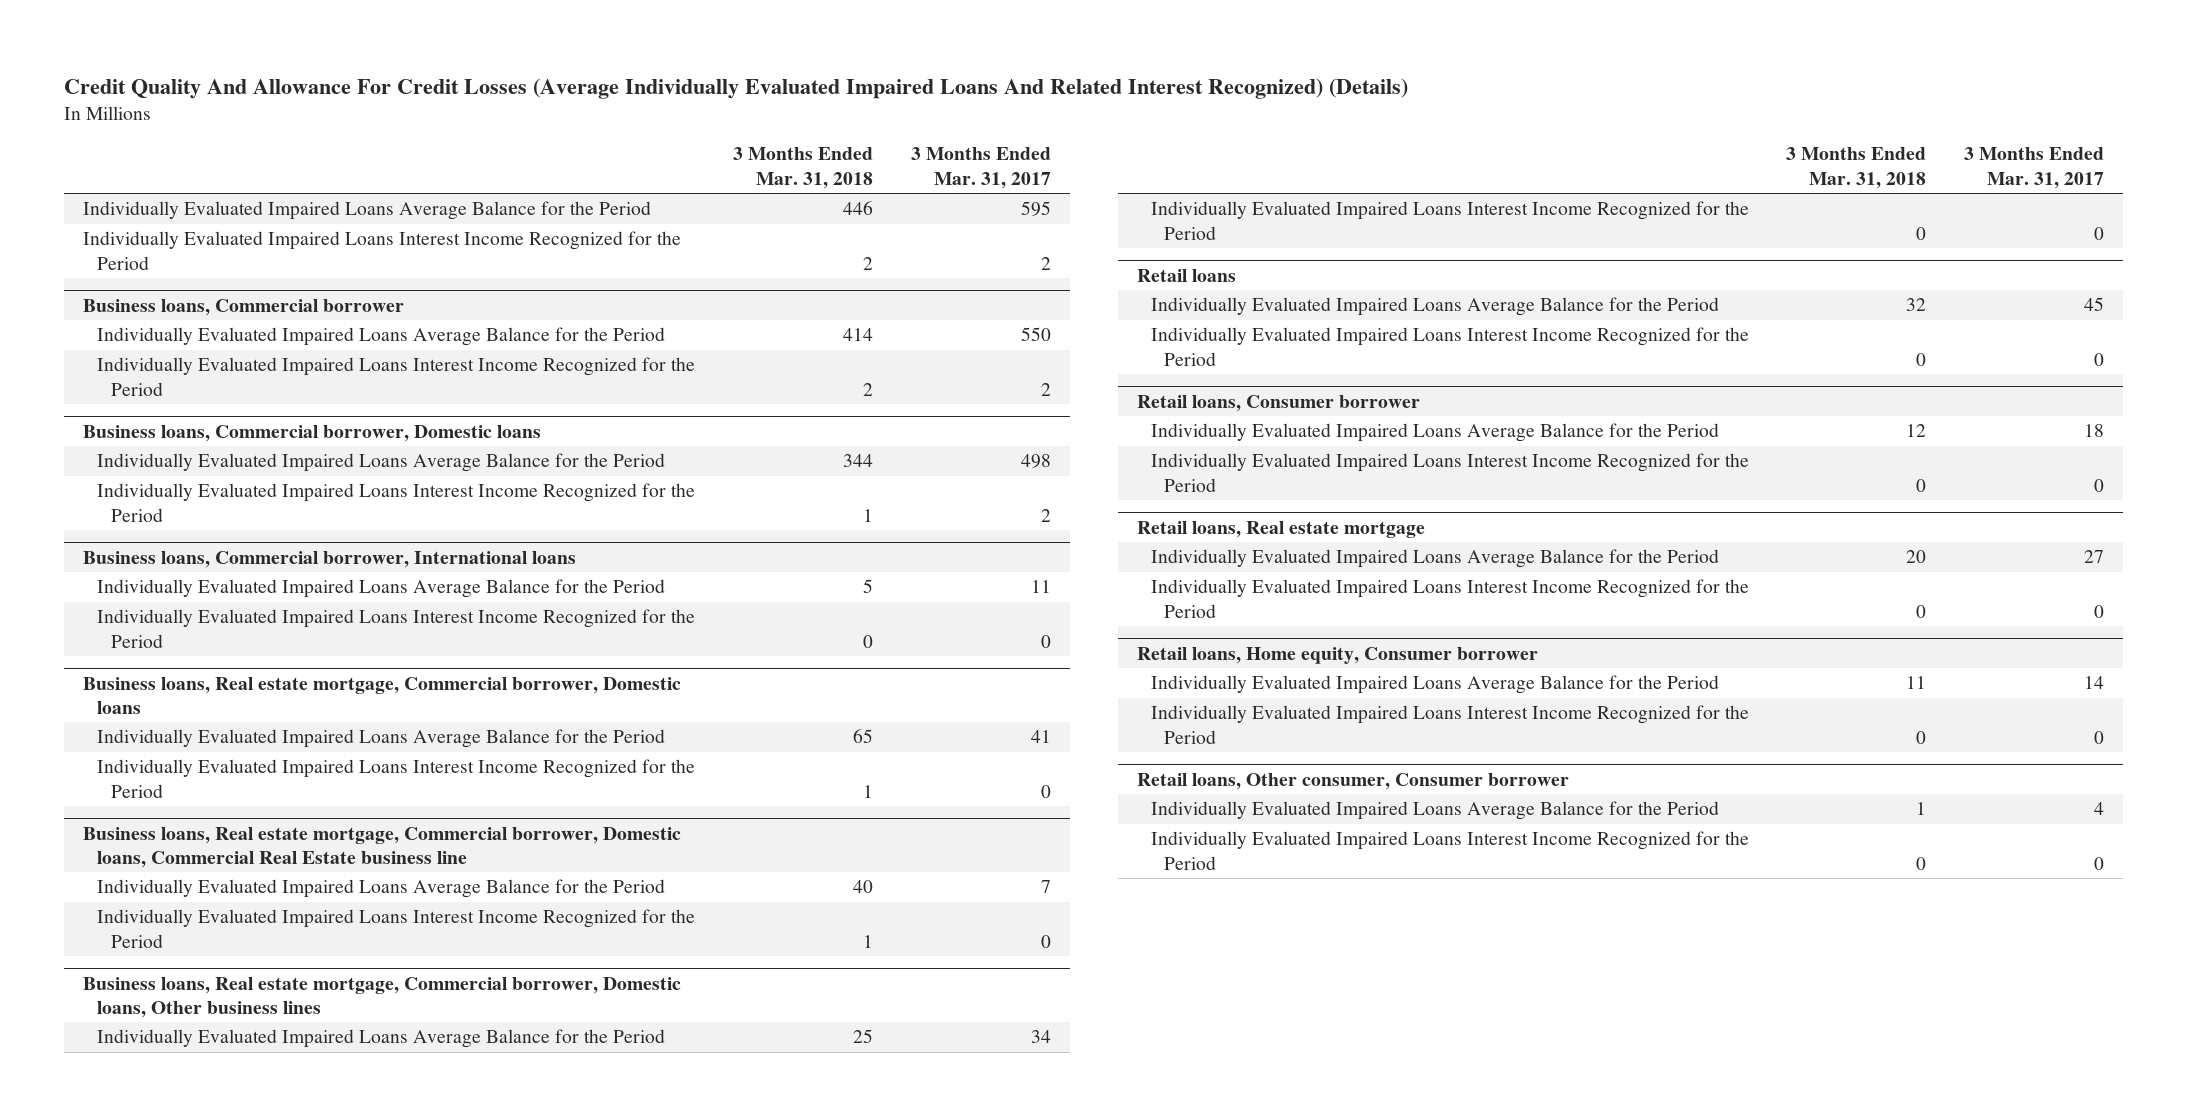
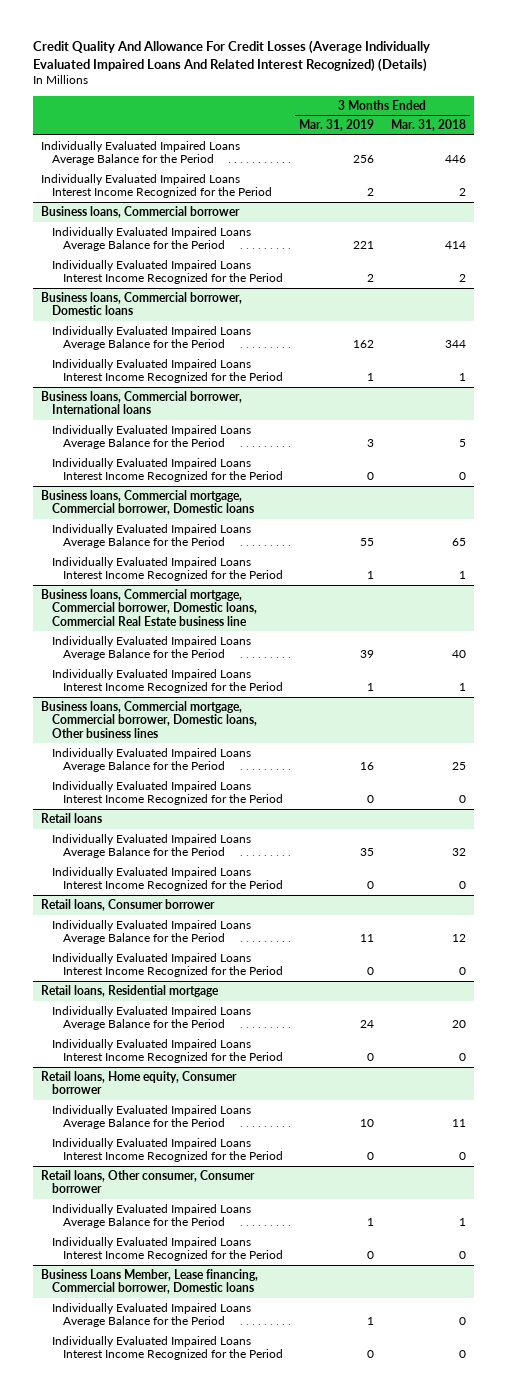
- | 3 Months Ended Mar. 31, 2018 | 3 Months Ended Mar. 31, 2017
+ | 3 Months Ended Mar. 31, 2019 | 3 Months Ended Mar. 31, 2018
- Business loans, Real estate mortgage, Commercial borrower, Domestic loans
+ Business loans, Commercial mortgage, Commercial borrower, Domestic loans
- Business loans, Real estate mortgage, Commercial borrower, Domestic loans, Commercial Real Estate business line
+ Business loans, Commercial mortgage, Commercial borrower, Domestic loans, Commercial Real Estate business line
- Business loans, Real estate mortgage, Commercial borrower, Domestic loans, Other business lines
+ Business loans, Commercial mortgage, Commercial borrower, Domestic loans, Other business lines
- Retail loans, Real estate mortgage
+ Retail loans, Residential mortgage
+ Business Loans Member, Lease financing, Commercial borrower, Domestic loans
+ Individually Evaluated Impaired Loans Average Balance for the Period | 1 | 0
+ Individually Evaluated Impaired Loans Interest Income Recognized for the Period | 0 | 0

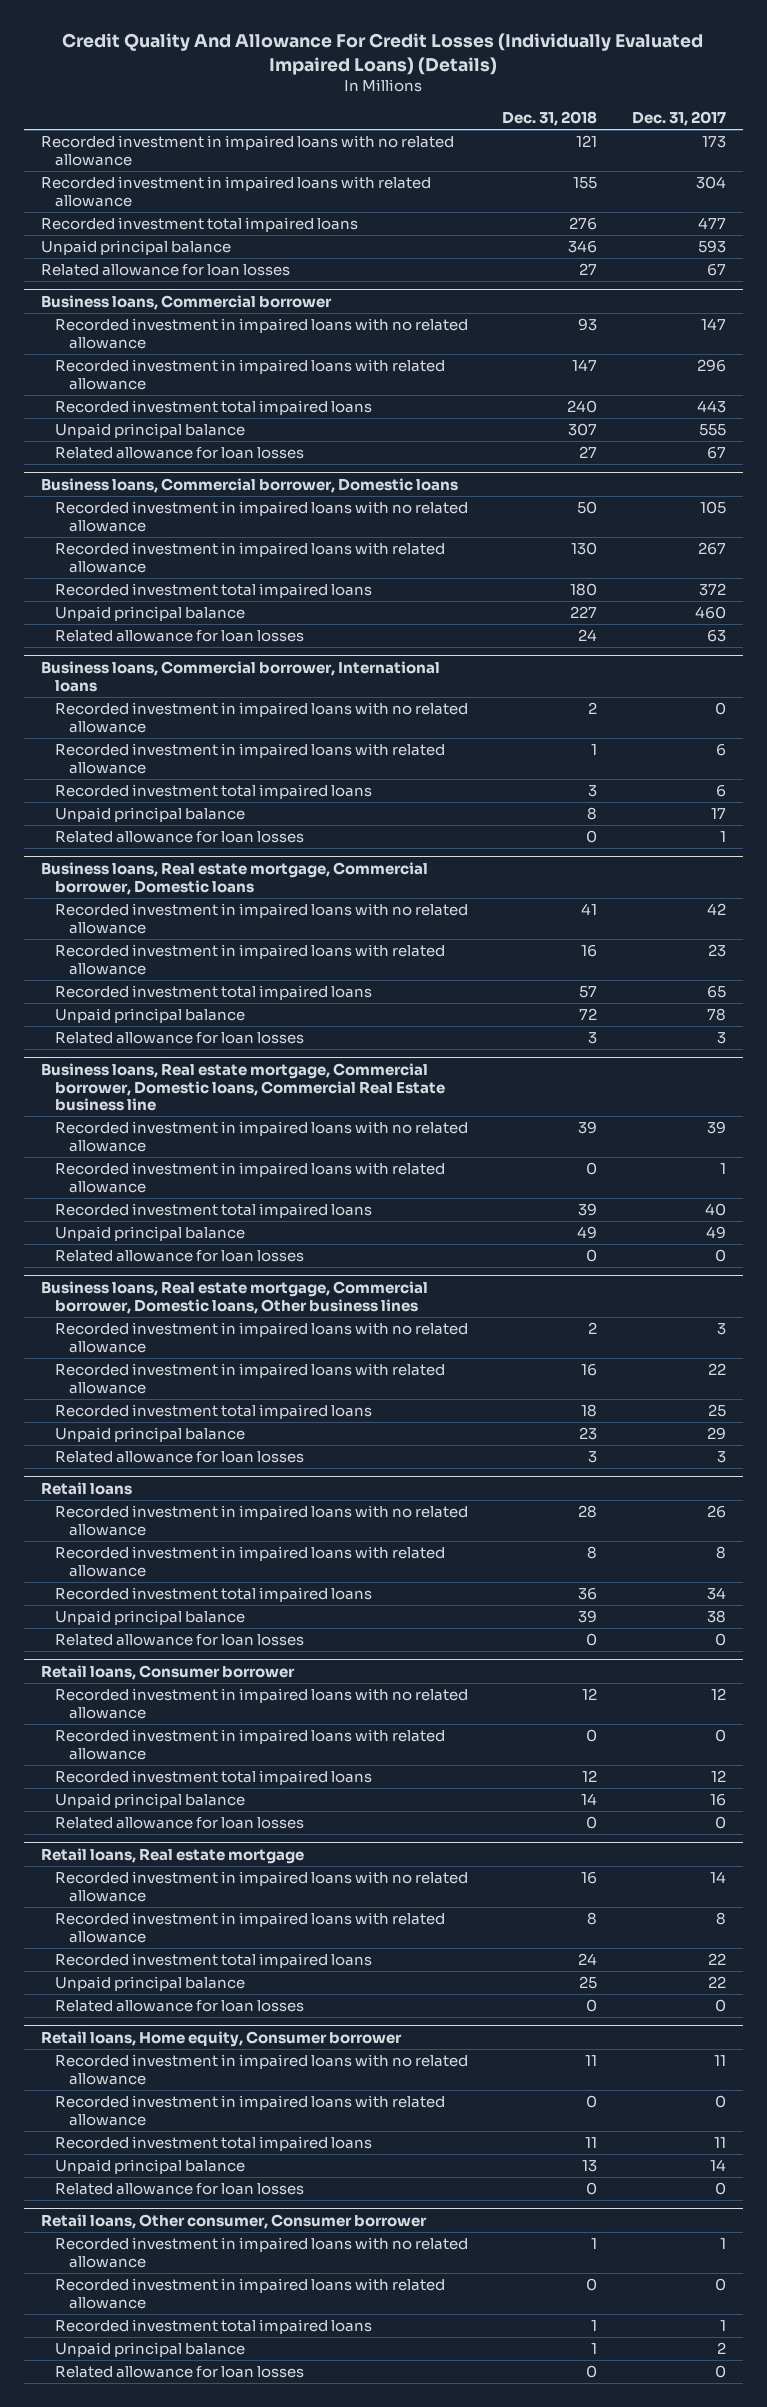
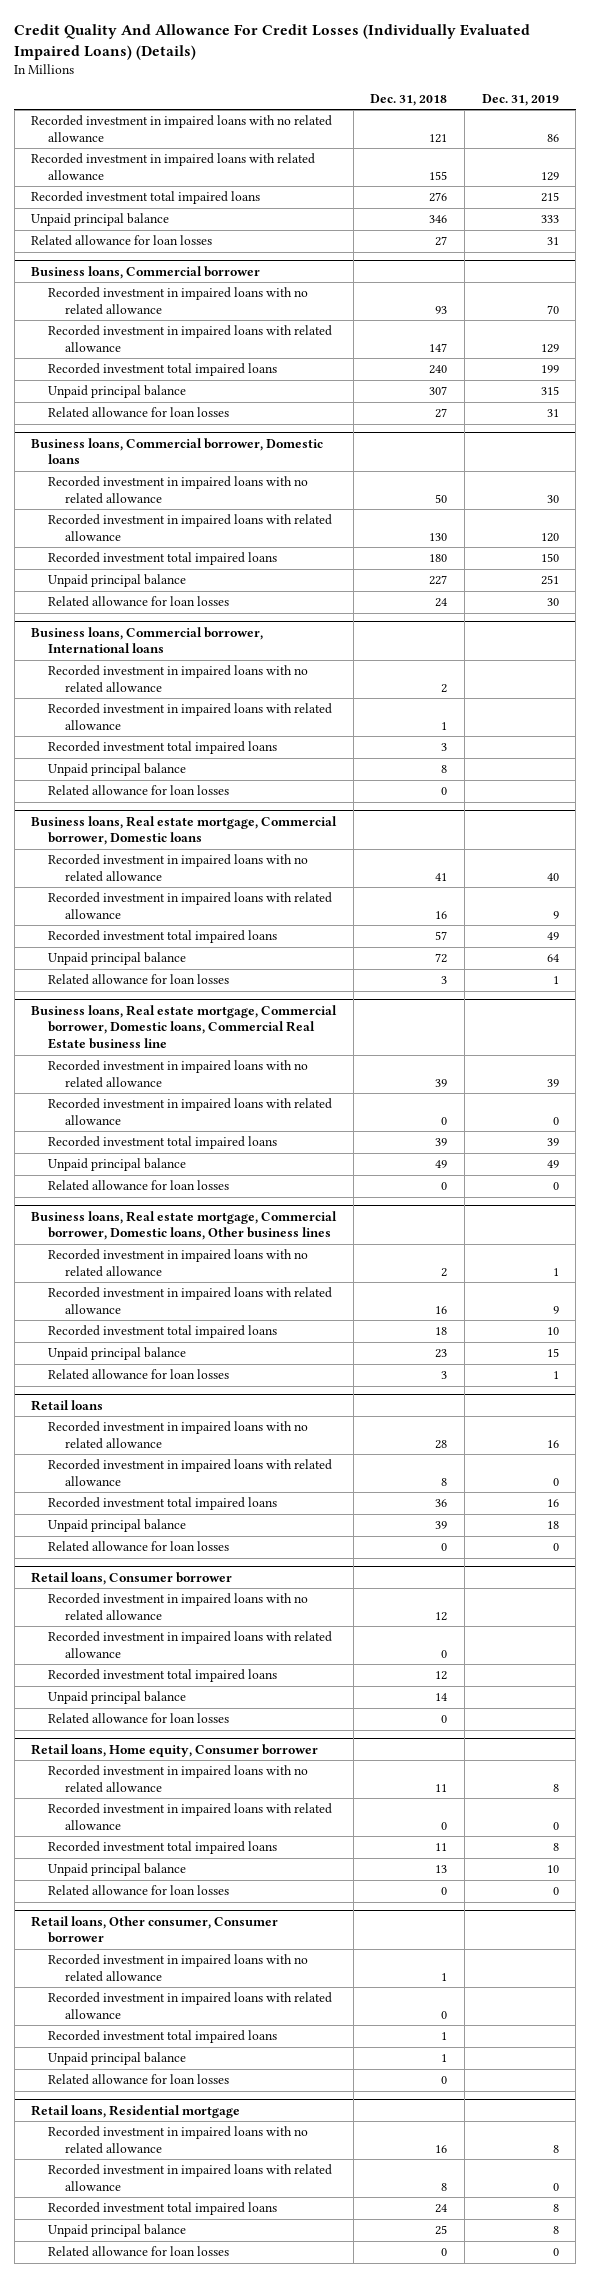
- | Dec. 31, 2018 | Dec. 31, 2017
+ | Dec. 31, 2018 | Dec. 31, 2019
- Retail loans, Real estate mortgage
- Recorded investment in impaired loans with no related allowance | 16 | 14
- Recorded investment in impaired loans with related allowance | 8 | 8
- Recorded investment total impaired loans | 24 | 22
- Unpaid principal balance | 25 | 22
- Related allowance for loan losses | 0 | 0
+ Retail loans, Residential mortgage
+ Recorded investment in impaired loans with no related allowance | 16 | 8
+ Recorded investment in impaired loans with related allowance | 8 | 0
+ Recorded investment total impaired loans | 24 | 8
+ Unpaid principal balance | 25 | 8
+ Related allowance for loan losses | 0 | 0

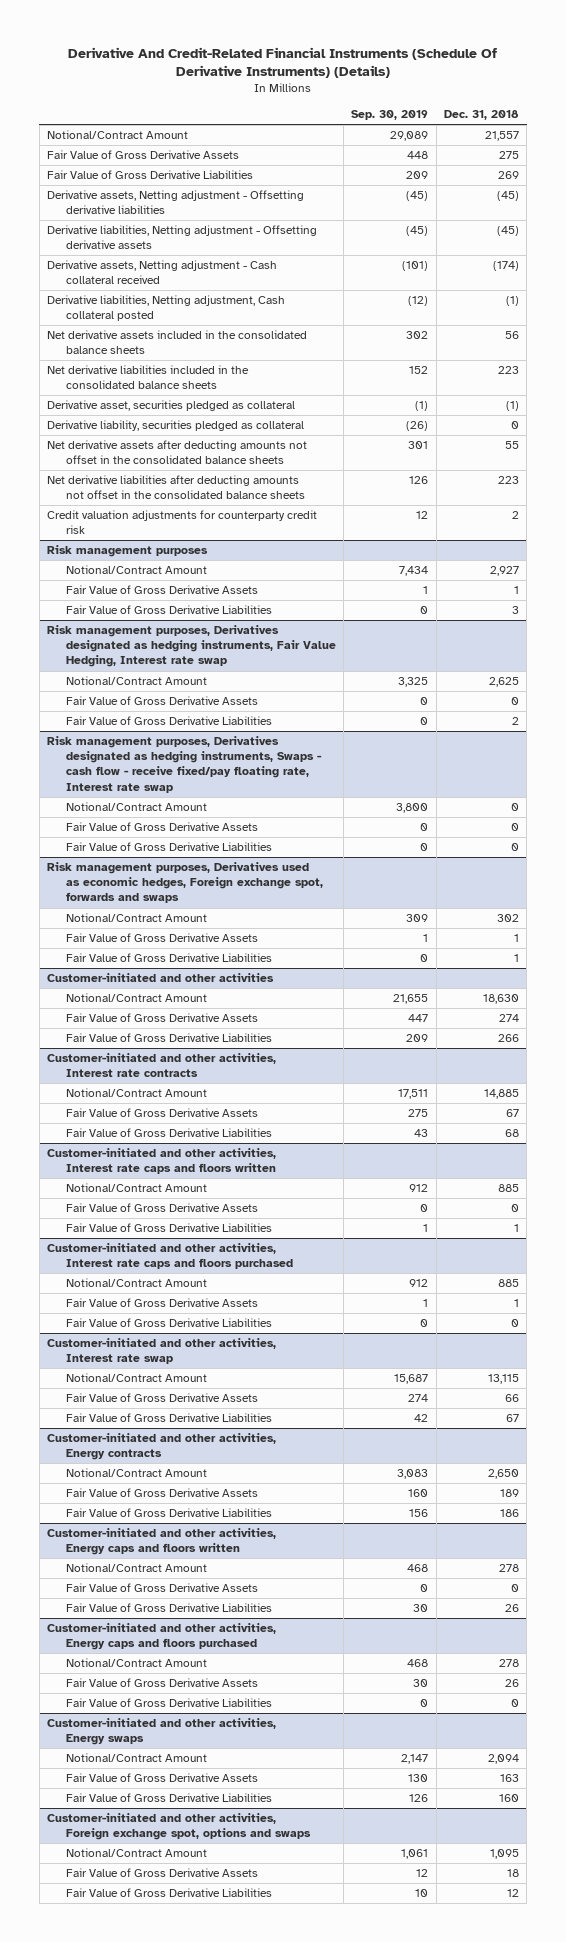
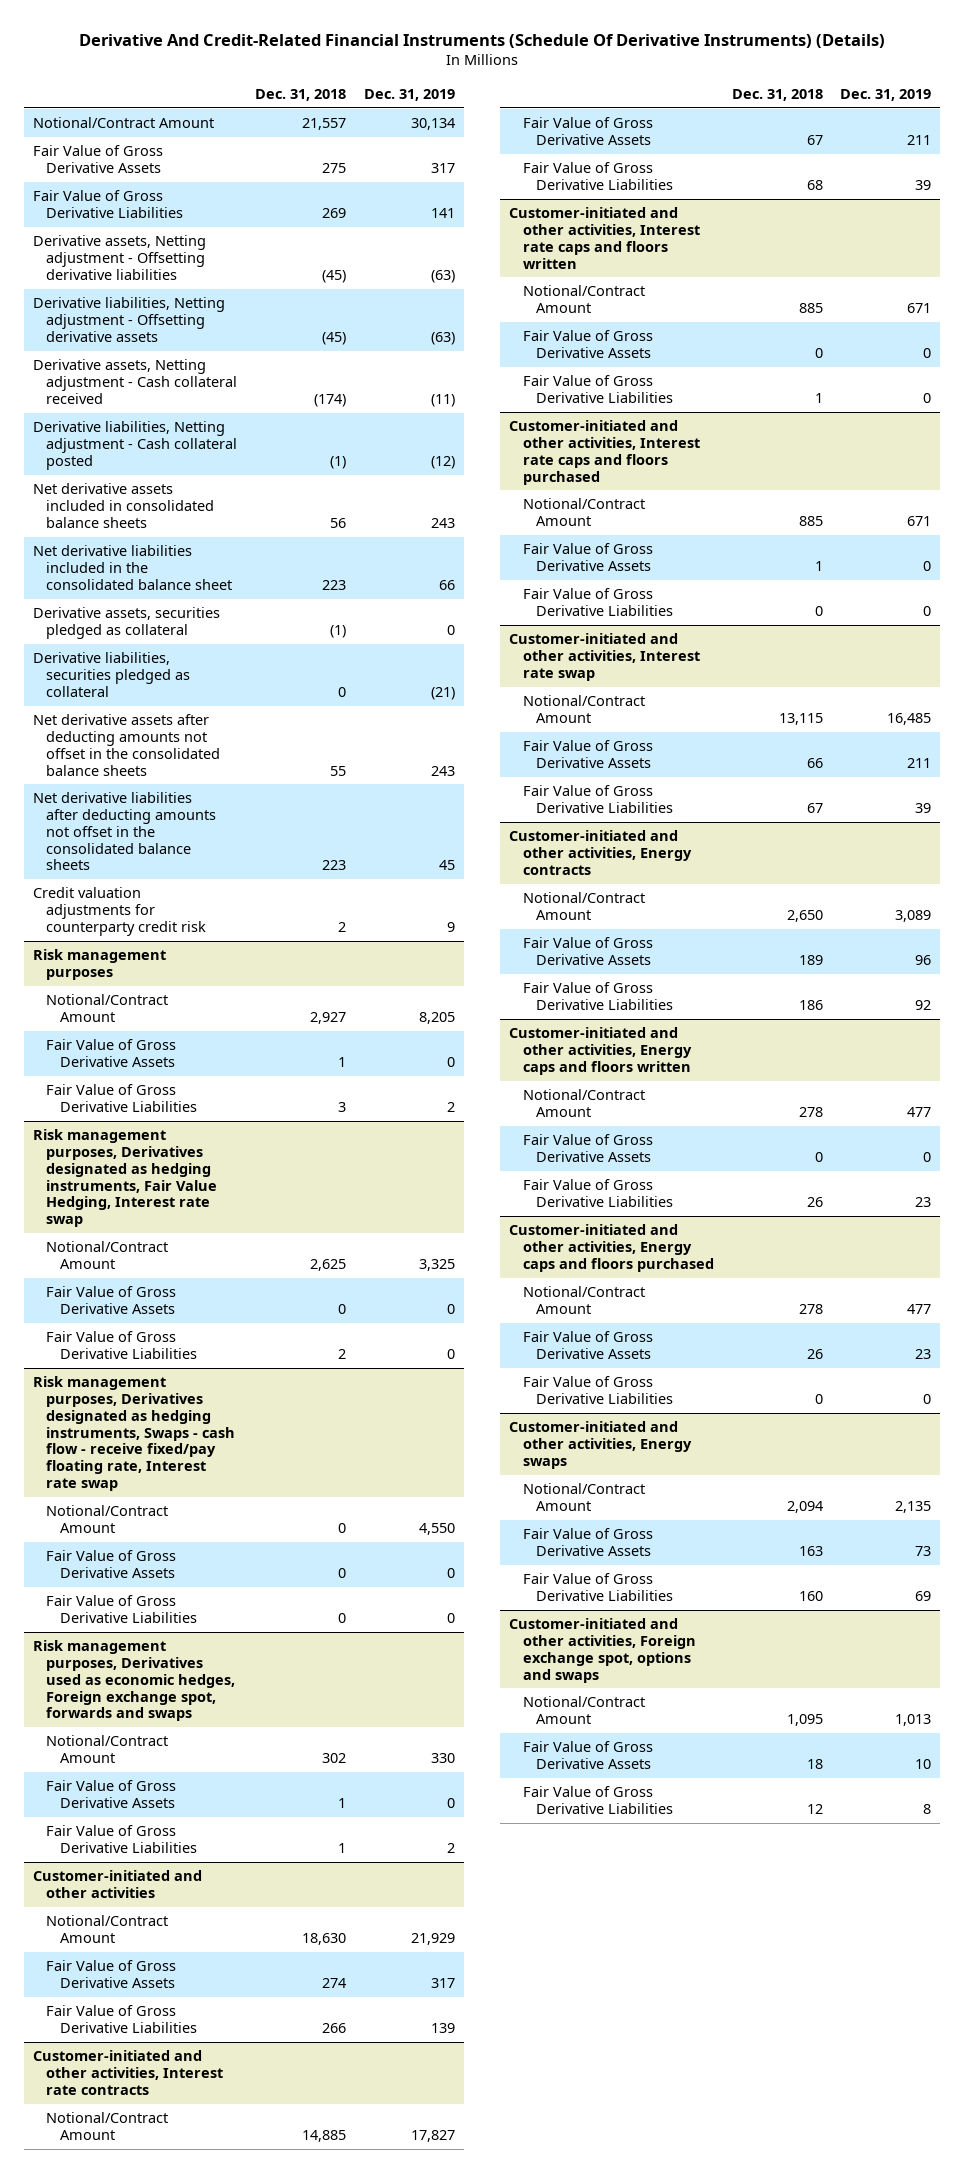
- | Sep. 30, 2019 | Dec. 31, 2018
+ | Dec. 31, 2018 | Dec. 31, 2019
- Derivative liabilities, Netting adjustment, Cash collateral posted | (12) | (1)
- Net derivative assets included in the consolidated balance sheets | 302 | 56
- Net derivative liabilities included in the consolidated balance sheets | 152 | 223
- Derivative asset, securities pledged as collateral | (1) | (1)
- Derivative liability, securities pledged as collateral | (26) | 0
+ Derivative liabilities, Netting adjustment - Cash collateral posted | (1) | (12)
+ Net derivative assets included in consolidated balance sheets | 56 | 243
+ Net derivative liabilities included in the consolidated balance sheet | 223 | 66
+ Derivative assets, securities pledged as collateral | (1) | 0
+ Derivative liabilities, securities pledged as collateral | 0 | (21)

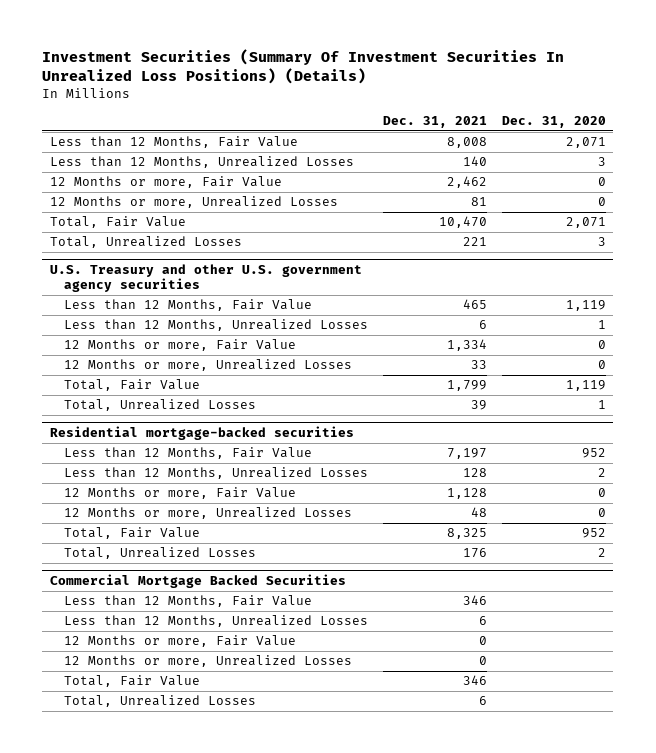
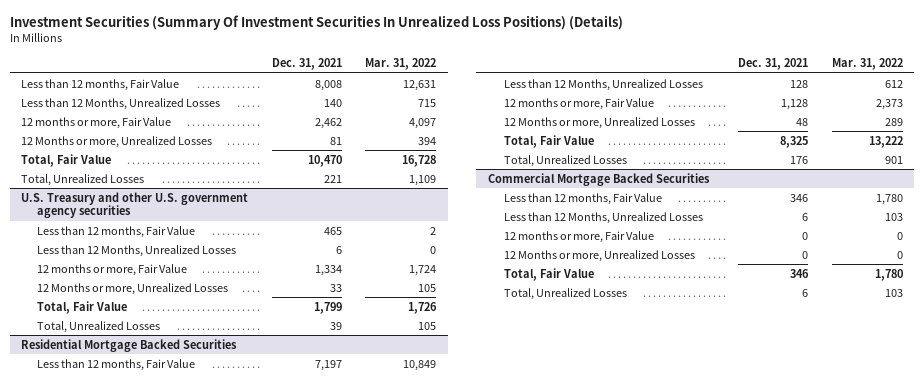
- | Dec. 31, 2021 | Dec. 31, 2020
+ | Dec. 31, 2021 | Mar. 31, 2022
- Less than 12 Months, Fair Value | 8,008 | 2,071
+ Less than 12 months, Fair Value | 8,008 | 12,631
- 12 Months or more, Fair Value | 2,462 | 0
+ 12 months or more, Fair Value | 2,462 | 4,097
@ U.S. Treasury and other U.S. government agency securities
- Less than 12 Months, Fair Value | 465 | 1,119
+ Less than 12 months, Fair Value | 465 | 2
- 12 Months or more, Fair Value | 1,334 | 0
+ 12 months or more, Fair Value | 1,334 | 1,724
- Residential mortgage-backed securities
- Less than 12 Months, Fair Value | 7,197 | 952
+ Residential Mortgage Backed Securities
+ Less than 12 months, Fair Value | 7,197 | 10,849
- 12 Months or more, Fair Value | 1,128 | 0
+ 12 months or more, Fair Value | 1,128 | 2,373
@ Commercial Mortgage Backed Securities
- Less than 12 Months, Fair Value | 346 |
+ Less than 12 months, Fair Value | 346 | 1,780
- 12 Months or more, Fair Value | 0 |
+ 12 months or more, Fair Value | 0 | 0

